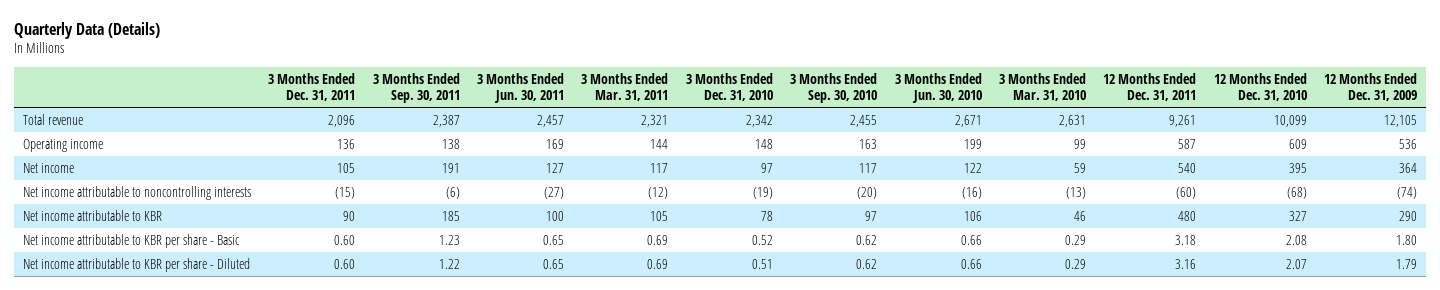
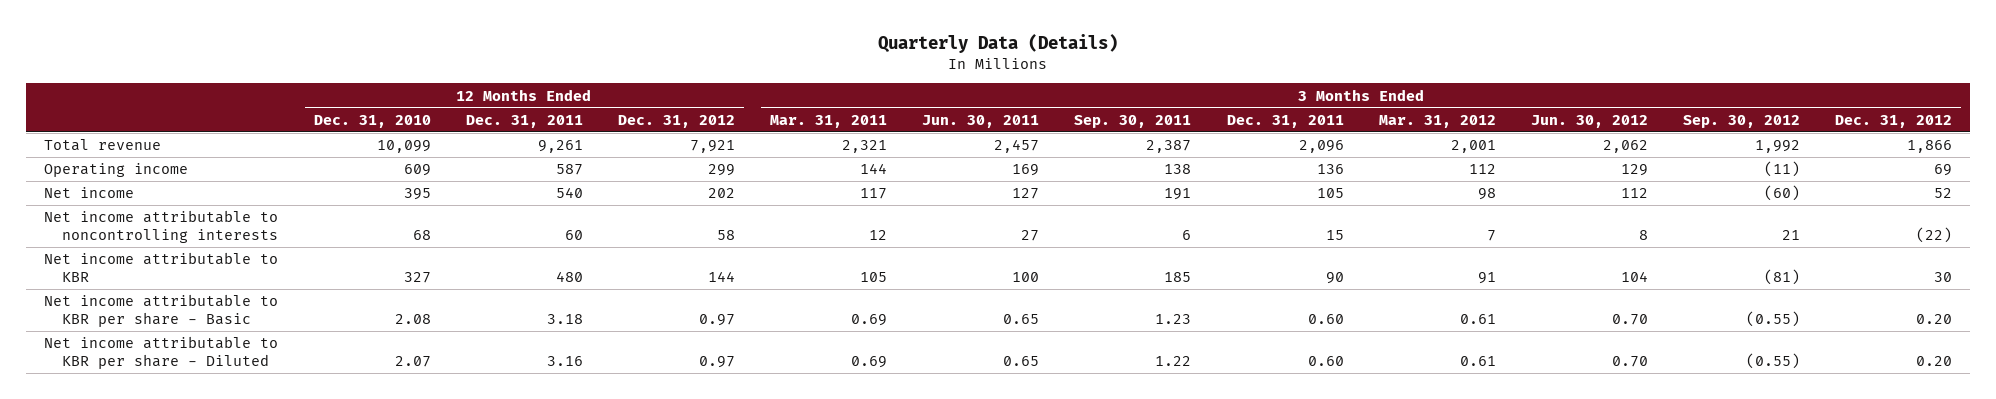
- | 3 Months Ended Dec. 31, 2011 | 3 Months Ended Sep. 30, 2011 | 3 Months Ended Jun. 30, 2011 | 3 Months Ended Mar. 31, 2011 | 3 Months Ended Dec. 31, 2010 | 3 Months Ended Sep. 30, 2010 | 3 Months Ended Jun. 30, 2010 | 3 Months Ended Mar. 31, 2010 | 12 Months Ended Dec. 31, 2011 | 12 Months Ended Dec. 31, 2010 | 12 Months Ended Dec. 31, 2009
+ | 12 Months Ended Dec. 31, 2010 | 12 Months Ended Dec. 31, 2011 | 12 Months Ended Dec. 31, 2012 | 3 Months Ended Mar. 31, 2011 | 3 Months Ended Jun. 30, 2011 | 3 Months Ended Sep. 30, 2011 | 3 Months Ended Dec. 31, 2011 | 3 Months Ended Mar. 31, 2012 | 3 Months Ended Jun. 30, 2012 | 3 Months Ended Sep. 30, 2012 | 3 Months Ended Dec. 31, 2012
- Net income attributable to noncontrolling interests | (15) | (6) | (27) | (12) | (19) | (20) | (16) | (13) | (60) | (68) | (74)
+ Net income attributable to noncontrolling interests | 68 | 60 | 58 | 12 | 27 | 6 | 15 | 7 | 8 | 21 | (22)

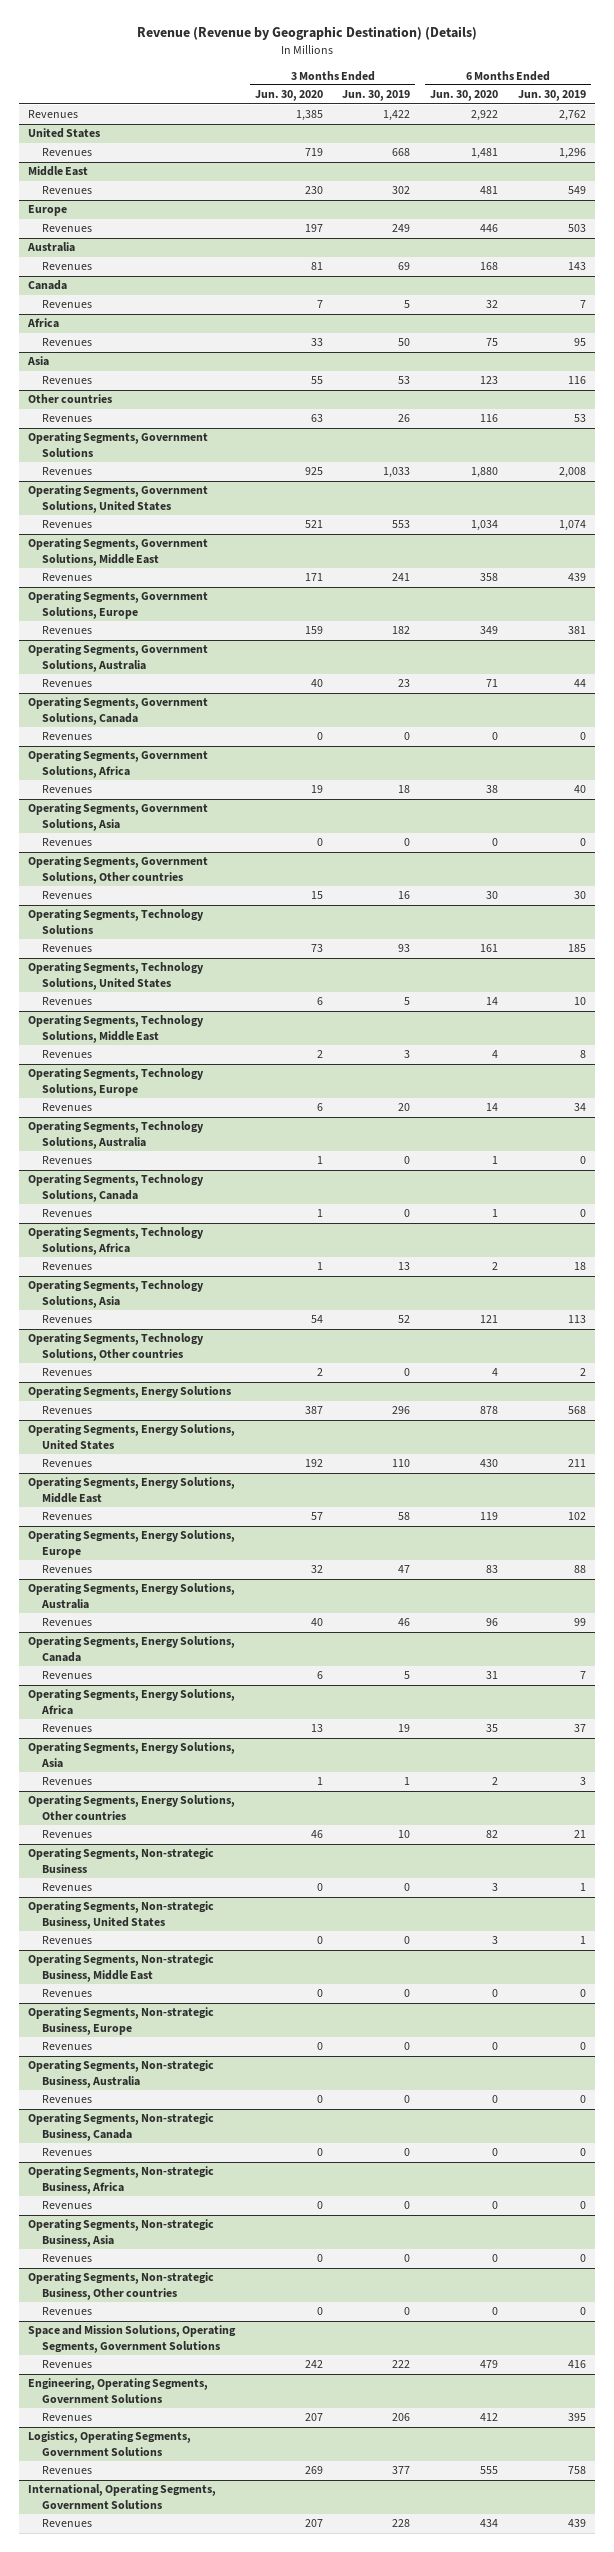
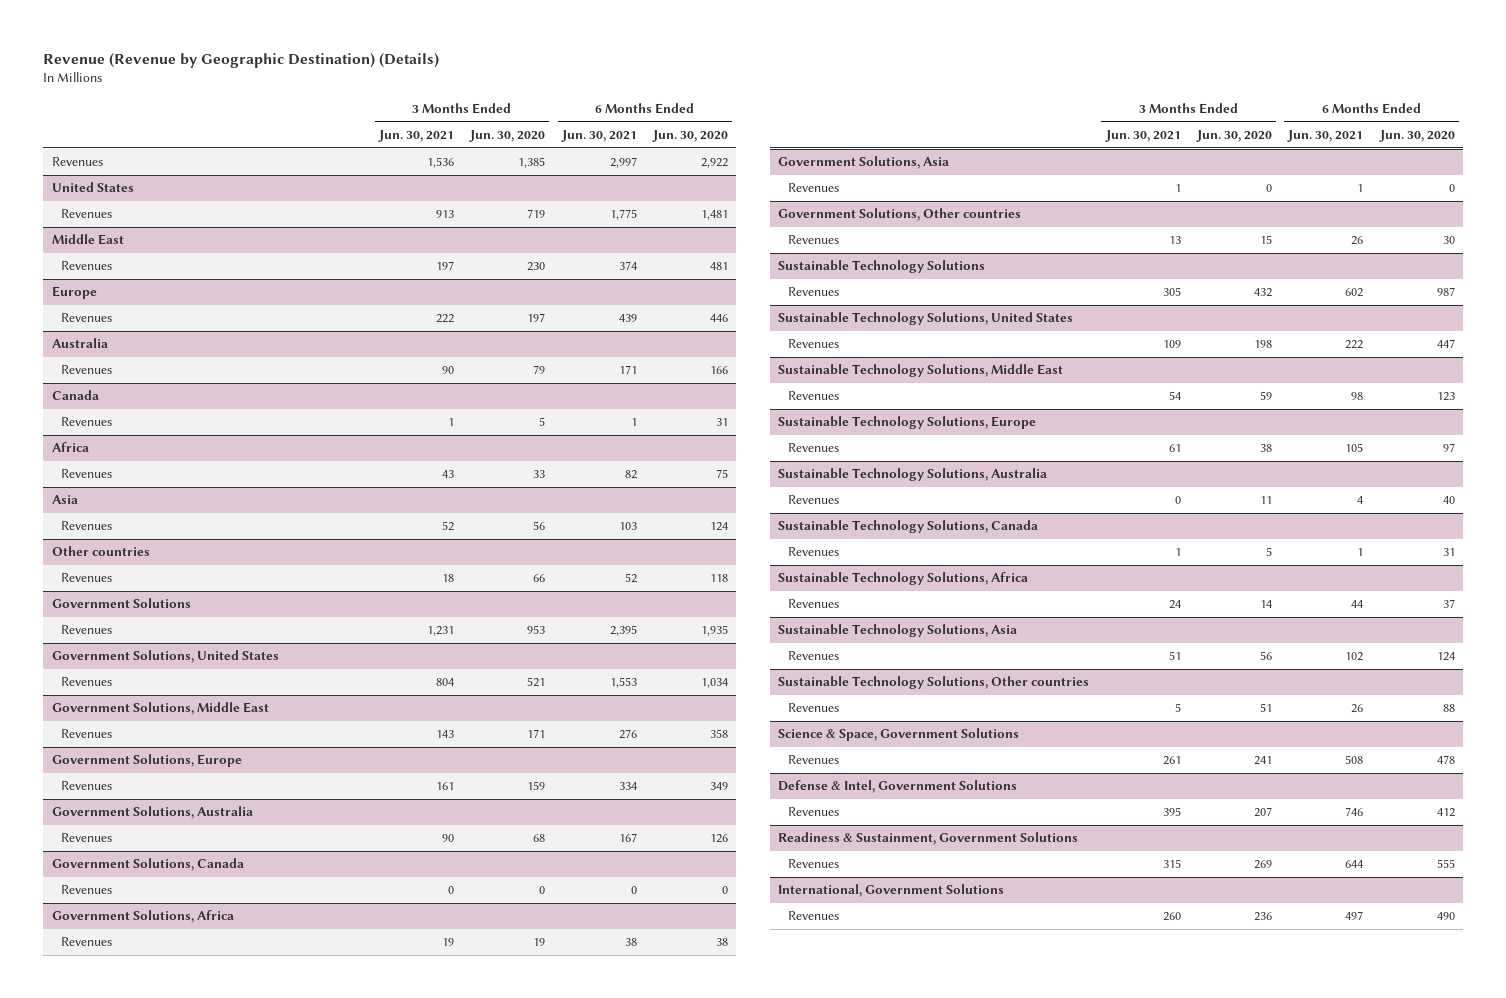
- | 3 Months Ended Jun. 30, 2020 | 3 Months Ended Jun. 30, 2019 | 6 Months Ended Jun. 30, 2020 | 6 Months Ended Jun. 30, 2019
+ | 3 Months Ended Jun. 30, 2021 | 3 Months Ended Jun. 30, 2020 | 6 Months Ended Jun. 30, 2021 | 6 Months Ended Jun. 30, 2020
@ Australia
- Revenues | 81 | 69 | 168 | 143
+ Revenues | 90 | 79 | 171 | 166
@ Canada
- Revenues | 7 | 5 | 32 | 7
+ Revenues | 1 | 5 | 1 | 31
@ Asia
- Revenues | 55 | 53 | 123 | 116
+ Revenues | 52 | 56 | 103 | 124
@ Other countries
- Revenues | 63 | 26 | 116 | 53
- Operating Segments, Government Solutions
- Revenues | 925 | 1,033 | 1,880 | 2,008
- Operating Segments, Government Solutions, United States
@ Other countries
+ Revenues | 18 | 66 | 52 | 118
+ Government Solutions
+ Revenues | 1,231 | 953 | 2,395 | 1,935
+ Government Solutions, United States
- Operating Segments, Government Solutions, Middle East
+ Government Solutions, Middle East
- Operating Segments, Government Solutions, Europe
+ Government Solutions, Europe
- Operating Segments, Government Solutions, Australia
- Revenues | 40 | 23 | 71 | 44
- Operating Segments, Government Solutions, Canada
+ Government Solutions, Australia
+ Revenues | 90 | 68 | 167 | 126
+ Government Solutions, Canada
- Operating Segments, Government Solutions, Africa
+ Government Solutions, Africa
- Operating Segments, Government Solutions, Asia
+ Government Solutions, Asia
- Operating Segments, Government Solutions, Other countries
+ Government Solutions, Other countries
- Operating Segments, Technology Solutions
- Revenues | 73 | 93 | 161 | 185
- Operating Segments, Technology Solutions, United States
- Revenues | 6 | 5 | 14 | 10
- Operating Segments, Technology Solutions, Middle East
- Revenues | 2 | 3 | 4 | 8
- Operating Segments, Technology Solutions, Europe
- Revenues | 6 | 20 | 14 | 34
- Operating Segments, Technology Solutions, Australia
- Revenues | 1 | 0 | 1 | 0
- Operating Segments, Technology Solutions, Canada
- Revenues | 1 | 0 | 1 | 0
- Operating Segments, Technology Solutions, Africa
- Revenues | 1 | 13 | 2 | 18
- Operating Segments, Technology Solutions, Asia
- Revenues | 54 | 52 | 121 | 113
- Operating Segments, Technology Solutions, Other countries
- Revenues | 2 | 0 | 4 | 2
- Operating Segments, Energy Solutions
- Revenues | 387 | 296 | 878 | 568
- Operating Segments, Energy Solutions, United States
- Revenues | 192 | 110 | 430 | 211
- Operating Segments, Energy Solutions, Middle East
- Revenues | 57 | 58 | 119 | 102
- Operating Segments, Energy Solutions, Europe
- Revenues | 32 | 47 | 83 | 88
- Operating Segments, Energy Solutions, Australia
- Revenues | 40 | 46 | 96 | 99
- Operating Segments, Energy Solutions, Canada
- Revenues | 6 | 5 | 31 | 7
- Operating Segments, Energy Solutions, Africa
- Revenues | 13 | 19 | 35 | 37
- Operating Segments, Energy Solutions, Asia
- Revenues | 1 | 1 | 2 | 3
- Operating Segments, Energy Solutions, Other countries
- Revenues | 46 | 10 | 82 | 21
- Operating Segments, Non-strategic Business
- Revenues | 0 | 0 | 3 | 1
- Operating Segments, Non-strategic Business, United States
- Revenues | 0 | 0 | 3 | 1
- Operating Segments, Non-strategic Business, Middle East
- Revenues | 0 | 0 | 0 | 0
- Operating Segments, Non-strategic Business, Europe
- Revenues | 0 | 0 | 0 | 0
- Operating Segments, Non-strategic Business, Australia
- Revenues | 0 | 0 | 0 | 0
- Operating Segments, Non-strategic Business, Canada
- Revenues | 0 | 0 | 0 | 0
- Operating Segments, Non-strategic Business, Africa
- Revenues | 0 | 0 | 0 | 0
- Operating Segments, Non-strategic Business, Asia
- Revenues | 0 | 0 | 0 | 0
- Operating Segments, Non-strategic Business, Other countries
- Revenues | 0 | 0 | 0 | 0
- Space and Mission Solutions, Operating Segments, Government Solutions
- Revenues | 242 | 222 | 479 | 416
- Engineering, Operating Segments, Government Solutions
+ Sustainable Technology Solutions
+ Revenues | 305 | 432 | 602 | 987
+ Sustainable Technology Solutions, United States
+ Revenues | 109 | 198 | 222 | 447
+ Sustainable Technology Solutions, Middle East
+ Revenues | 54 | 59 | 98 | 123
+ Sustainable Technology Solutions, Europe
+ Revenues | 61 | 38 | 105 | 97
+ Sustainable Technology Solutions, Australia
+ Revenues | 0 | 11 | 4 | 40
+ Sustainable Technology Solutions, Canada
+ Revenues | 1 | 5 | 1 | 31
+ Sustainable Technology Solutions, Africa
+ Revenues | 24 | 14 | 44 | 37
+ Sustainable Technology Solutions, Asia
+ Revenues | 51 | 56 | 102 | 124
+ Sustainable Technology Solutions, Other countries
+ Revenues | 5 | 51 | 26 | 88
+ Science & Space, Government Solutions
+ Revenues | 261 | 241 | 508 | 478
+ Defense & Intel, Government Solutions
- Logistics, Operating Segments, Government Solutions
+ Readiness & Sustainment, Government Solutions
- International, Operating Segments, Government Solutions
- Revenues | 207 | 228 | 434 | 439
+ International, Government Solutions
+ Revenues | 260 | 236 | 497 | 490

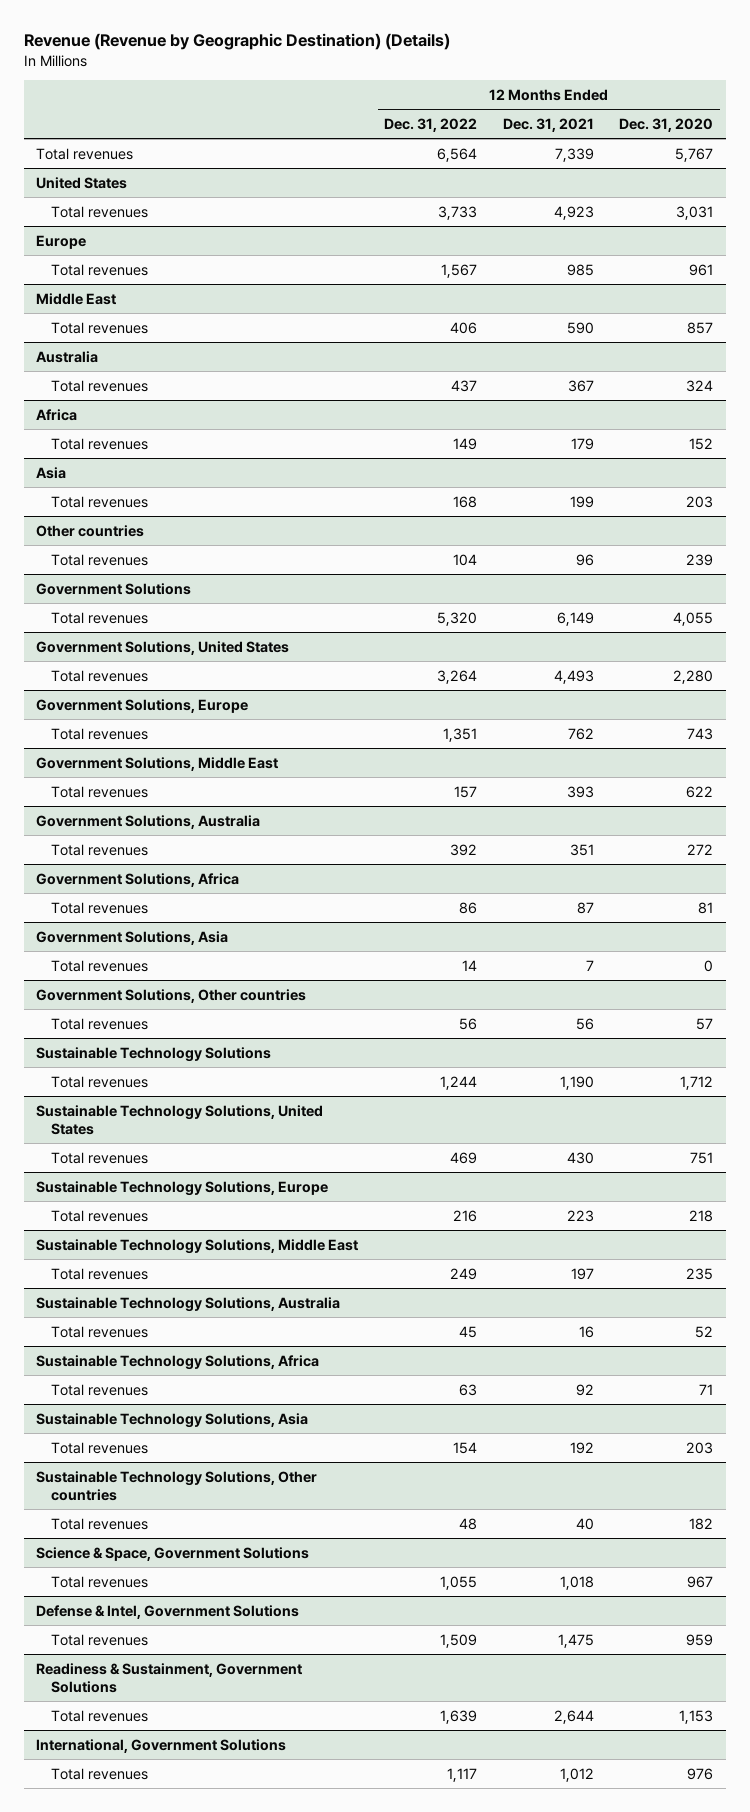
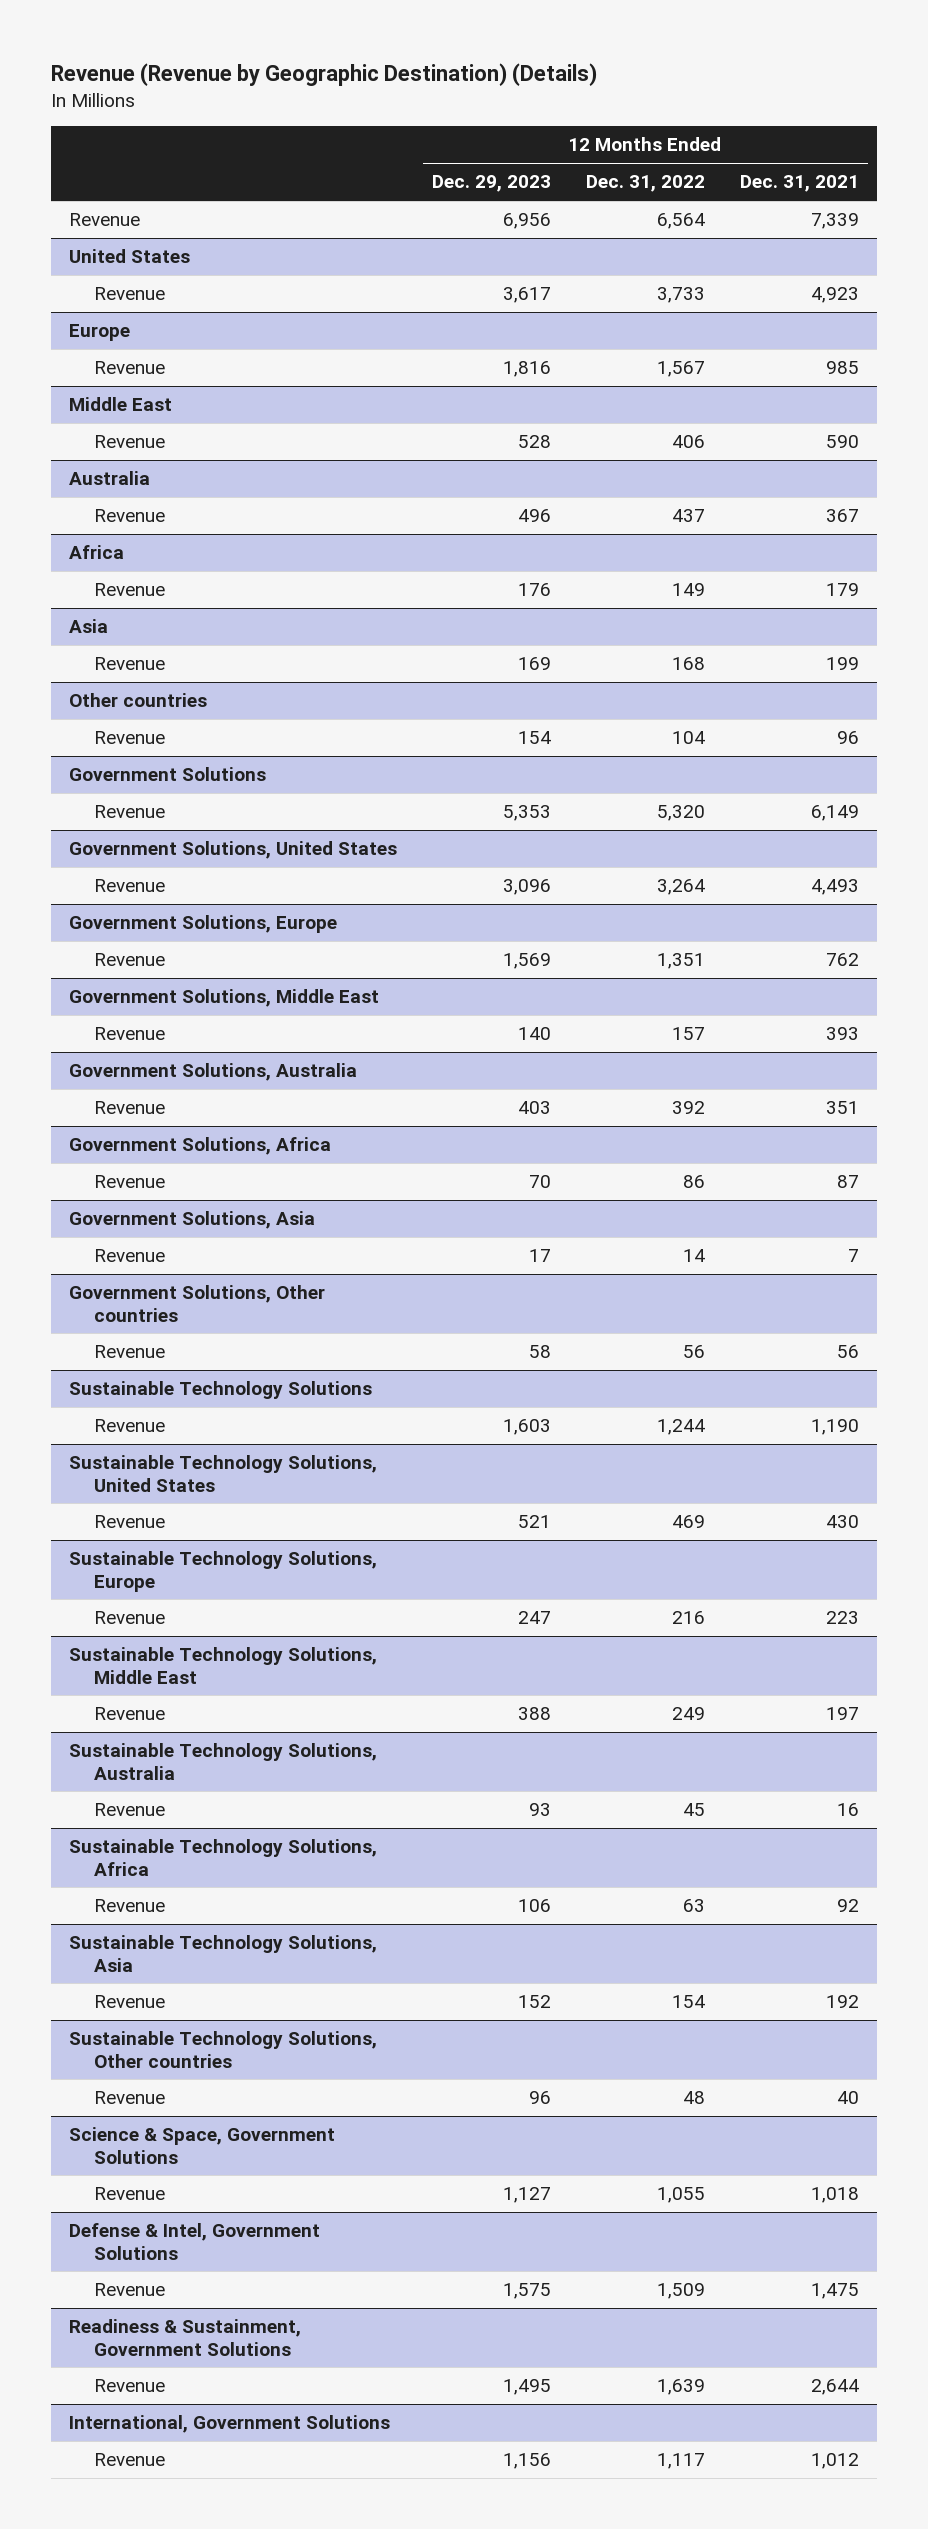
- | 12 Months Ended Dec. 31, 2022 | 12 Months Ended Dec. 31, 2021 | 12 Months Ended Dec. 31, 2020
+ | 12 Months Ended Dec. 29, 2023 | 12 Months Ended Dec. 31, 2022 | 12 Months Ended Dec. 31, 2021
- Total revenues | 6,564 | 7,339 | 5,767
+ Revenue | 6,956 | 6,564 | 7,339
@ United States
- Total revenues | 3,733 | 4,923 | 3,031
+ Revenue | 3,617 | 3,733 | 4,923
@ Europe
- Total revenues | 1,567 | 985 | 961
+ Revenue | 1,816 | 1,567 | 985
@ Middle East
- Total revenues | 406 | 590 | 857
+ Revenue | 528 | 406 | 590
@ Australia
- Total revenues | 437 | 367 | 324
+ Revenue | 496 | 437 | 367
@ Africa
- Total revenues | 149 | 179 | 152
+ Revenue | 176 | 149 | 179
@ Asia
- Total revenues | 168 | 199 | 203
+ Revenue | 169 | 168 | 199
@ Other countries
- Total revenues | 104 | 96 | 239
+ Revenue | 154 | 104 | 96
@ Government Solutions
- Total revenues | 5,320 | 6,149 | 4,055
+ Revenue | 5,353 | 5,320 | 6,149
@ Government Solutions, United States
- Total revenues | 3,264 | 4,493 | 2,280
+ Revenue | 3,096 | 3,264 | 4,493
@ Government Solutions, Europe
- Total revenues | 1,351 | 762 | 743
+ Revenue | 1,569 | 1,351 | 762
@ Government Solutions, Middle East
- Total revenues | 157 | 393 | 622
+ Revenue | 140 | 157 | 393
@ Government Solutions, Australia
- Total revenues | 392 | 351 | 272
+ Revenue | 403 | 392 | 351
@ Government Solutions, Africa
- Total revenues | 86 | 87 | 81
+ Revenue | 70 | 86 | 87
@ Government Solutions, Asia
- Total revenues | 14 | 7 | 0
+ Revenue | 17 | 14 | 7
@ Government Solutions, Other countries
- Total revenues | 56 | 56 | 57
+ Revenue | 58 | 56 | 56
@ Sustainable Technology Solutions
- Total revenues | 1,244 | 1,190 | 1,712
+ Revenue | 1,603 | 1,244 | 1,190
@ Sustainable Technology Solutions, United States
- Total revenues | 469 | 430 | 751
+ Revenue | 521 | 469 | 430
@ Sustainable Technology Solutions, Europe
- Total revenues | 216 | 223 | 218
+ Revenue | 247 | 216 | 223
@ Sustainable Technology Solutions, Middle East
- Total revenues | 249 | 197 | 235
+ Revenue | 388 | 249 | 197
@ Sustainable Technology Solutions, Australia
- Total revenues | 45 | 16 | 52
+ Revenue | 93 | 45 | 16
@ Sustainable Technology Solutions, Africa
- Total revenues | 63 | 92 | 71
+ Revenue | 106 | 63 | 92
@ Sustainable Technology Solutions, Asia
- Total revenues | 154 | 192 | 203
+ Revenue | 152 | 154 | 192
@ Sustainable Technology Solutions, Other countries
- Total revenues | 48 | 40 | 182
+ Revenue | 96 | 48 | 40
@ Science & Space, Government Solutions
- Total revenues | 1,055 | 1,018 | 967
+ Revenue | 1,127 | 1,055 | 1,018
@ Defense & Intel, Government Solutions
- Total revenues | 1,509 | 1,475 | 959
+ Revenue | 1,575 | 1,509 | 1,475
@ Readiness & Sustainment, Government Solutions
- Total revenues | 1,639 | 2,644 | 1,153
+ Revenue | 1,495 | 1,639 | 2,644
@ International, Government Solutions
- Total revenues | 1,117 | 1,012 | 976
+ Revenue | 1,156 | 1,117 | 1,012

